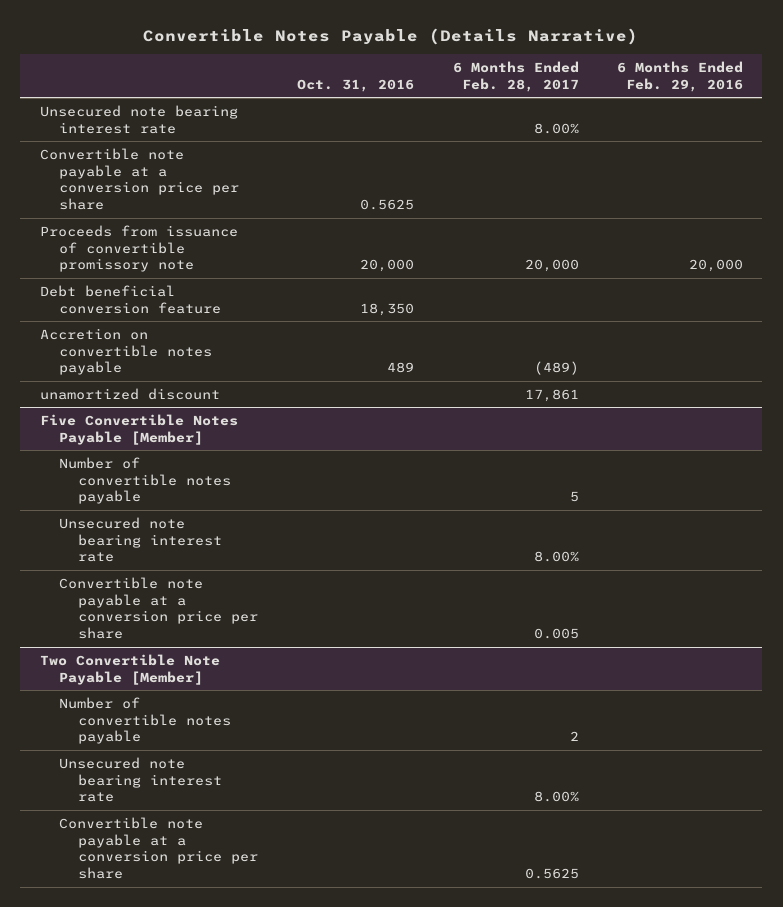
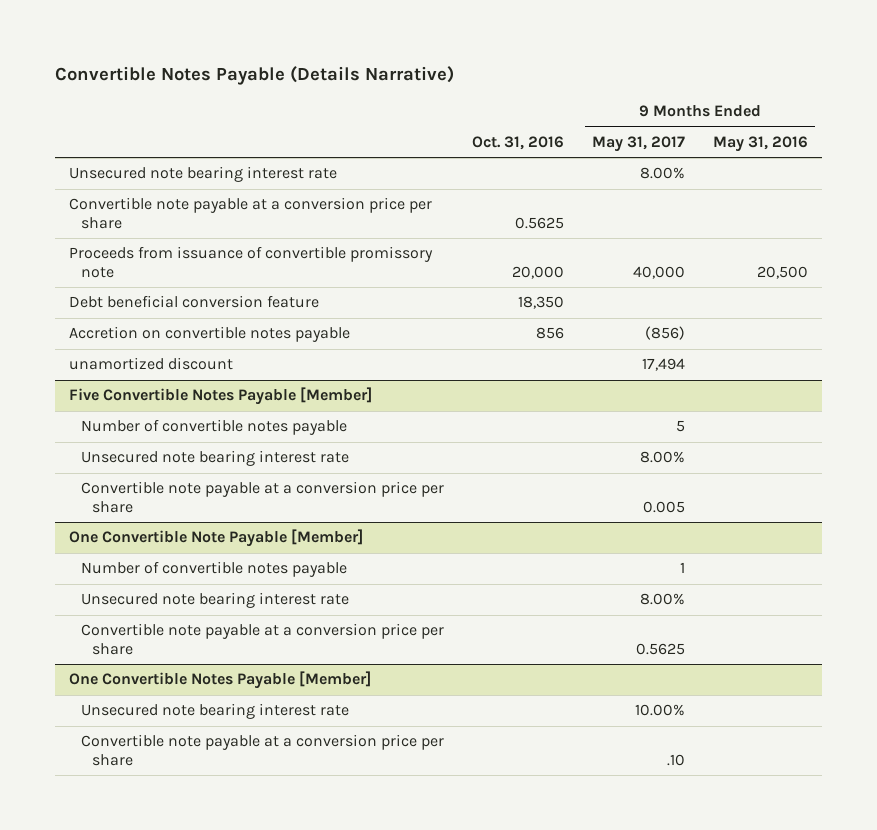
- | Oct. 31, 2016 | 6 Months Ended Feb. 28, 2017 | 6 Months Ended Feb. 29, 2016
+ | Oct. 31, 2016 | 9 Months Ended May 31, 2017 | 9 Months Ended May 31, 2016
- Accretion on convertible notes payable | 489 | (489) |
+ Accretion on convertible notes payable | 856 | (856) |
- Two Convertible Note Payable [Member]
- Number of convertible notes payable | | 2 |
- Unsecured note bearing interest rate | | 8.00% |
- Convertible note payable at a conversion price per share | | 0.5625 |
+ One Convertible Note Payable [Member]
+ Number of convertible notes payable | | 1 |
+ Unsecured note bearing interest rate | | 8.00% |
+ Convertible note payable at a conversion price per share | | 0.5625 |
+ One Convertible Notes Payable [Member]
+ Unsecured note bearing interest rate | | 10.00% |
+ Convertible note payable at a conversion price per share | | .10 |

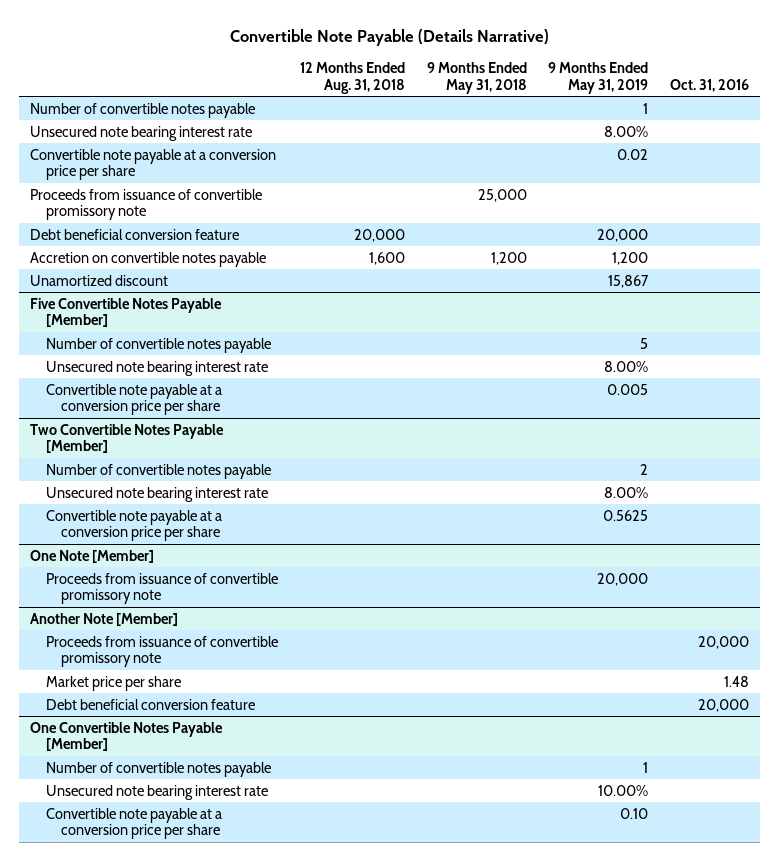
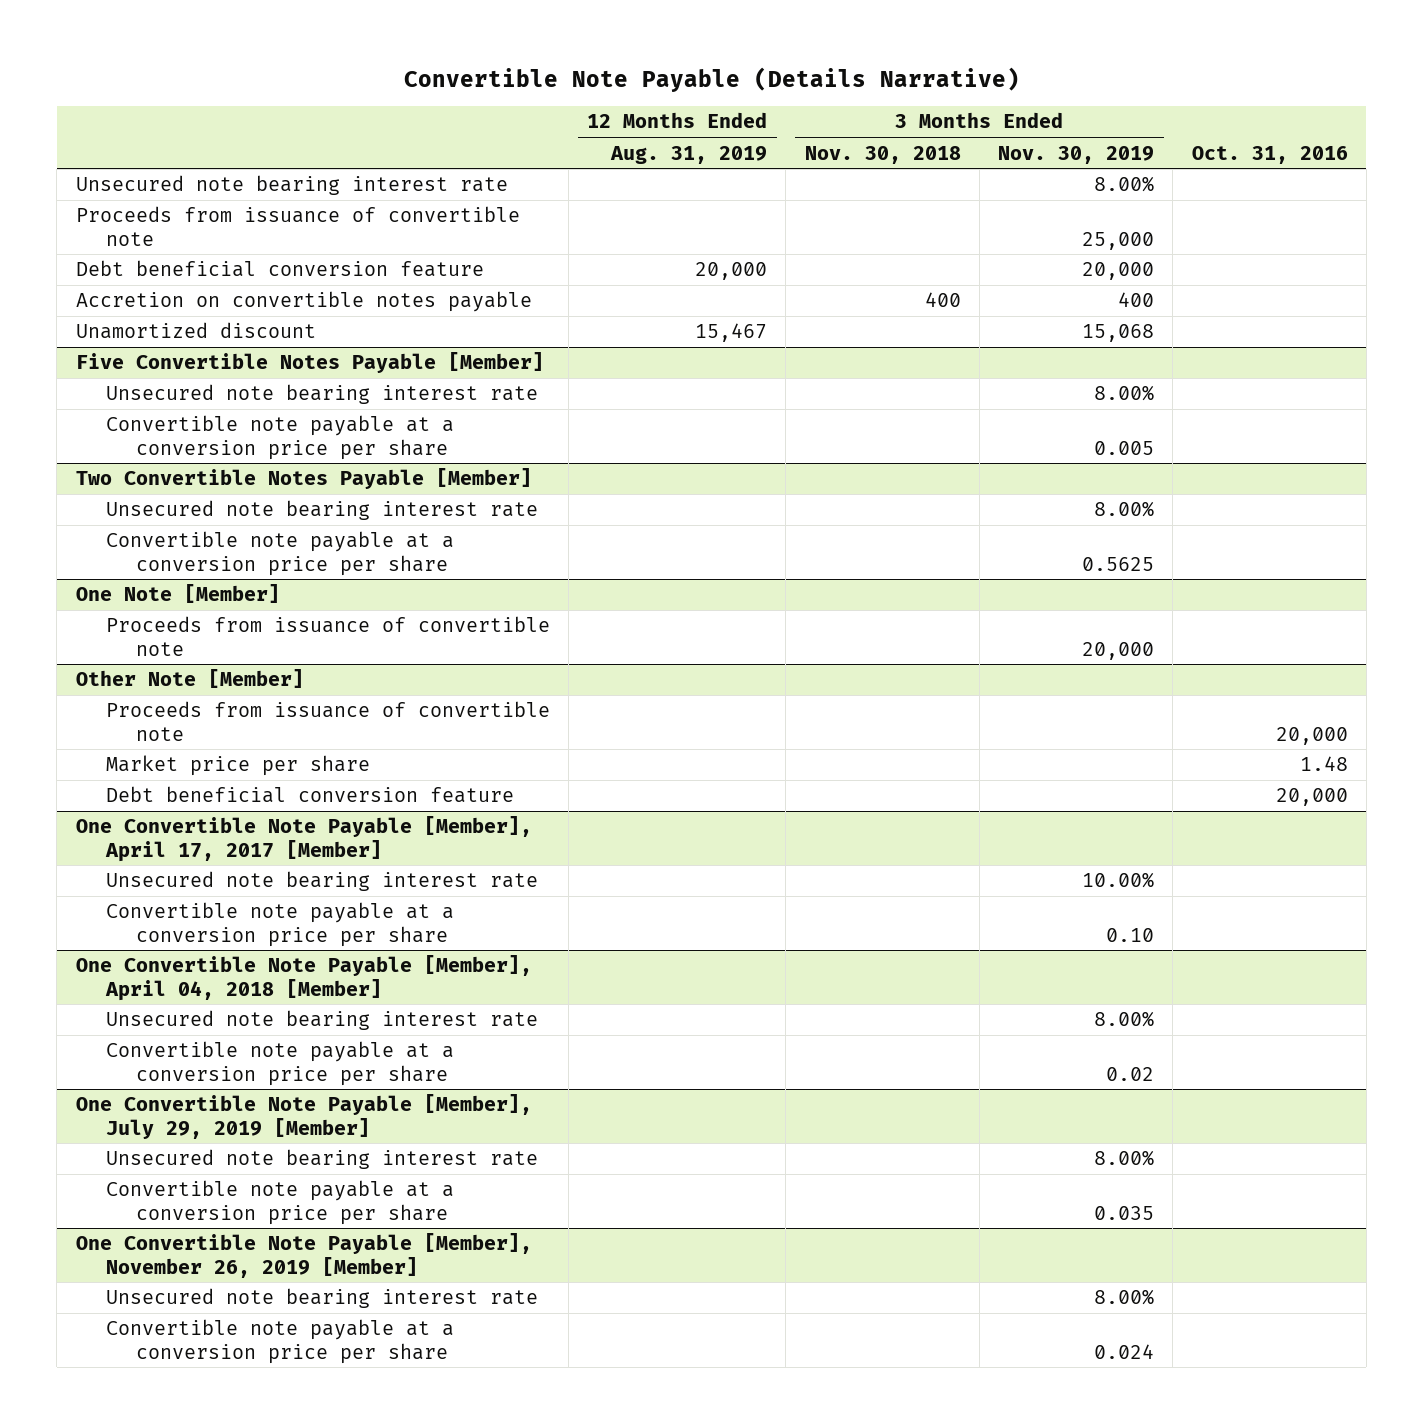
- | 12 Months Ended Aug. 31, 2018 | 9 Months Ended May 31, 2018 | 9 Months Ended May 31, 2019 | Oct. 31, 2016
+ | 12 Months Ended Aug. 31, 2019 | 3 Months Ended Nov. 30, 2018 | 3 Months Ended Nov. 30, 2019 | Oct. 31, 2016
- Number of convertible notes payable | | | 1 |
- Convertible note payable at a conversion price per share | | | 0.02 |
- Proceeds from issuance of convertible promissory note | | 25,000 | |
+ Proceeds from issuance of convertible note | | | 25,000 |
@ Five Convertible Notes Payable [Member]
- Number of convertible notes payable | | | 5 |
@ Two Convertible Notes Payable [Member]
- Number of convertible notes payable | | | 2 |
@ One Note [Member]
- Proceeds from issuance of convertible promissory note | | | 20,000 |
- Another Note [Member]
- Proceeds from issuance of convertible promissory note | | | | 20,000
@ One Note [Member]
+ Proceeds from issuance of convertible note | | | 20,000 |
+ Other Note [Member]
+ Proceeds from issuance of convertible note | | | | 20,000
- One Convertible Notes Payable [Member]
- Number of convertible notes payable | | | 1 |
- Unsecured note bearing interest rate | | | 10.00% |
- Convertible note payable at a conversion price per share | | | 0.10 |
+ One Convertible Note Payable [Member], April 17, 2017 [Member]
+ Unsecured note bearing interest rate | | | 10.00% |
+ Convertible note payable at a conversion price per share | | | 0.10 |
+ One Convertible Note Payable [Member], April 04, 2018 [Member]
+ Unsecured note bearing interest rate | | | 8.00% |
+ Convertible note payable at a conversion price per share | | | 0.02 |
+ One Convertible Note Payable [Member], July 29, 2019 [Member]
+ Unsecured note bearing interest rate | | | 8.00% |
+ Convertible note payable at a conversion price per share | | | 0.035 |
+ One Convertible Note Payable [Member], November 26, 2019 [Member]
+ Unsecured note bearing interest rate | | | 8.00% |
+ Convertible note payable at a conversion price per share | | | 0.024 |

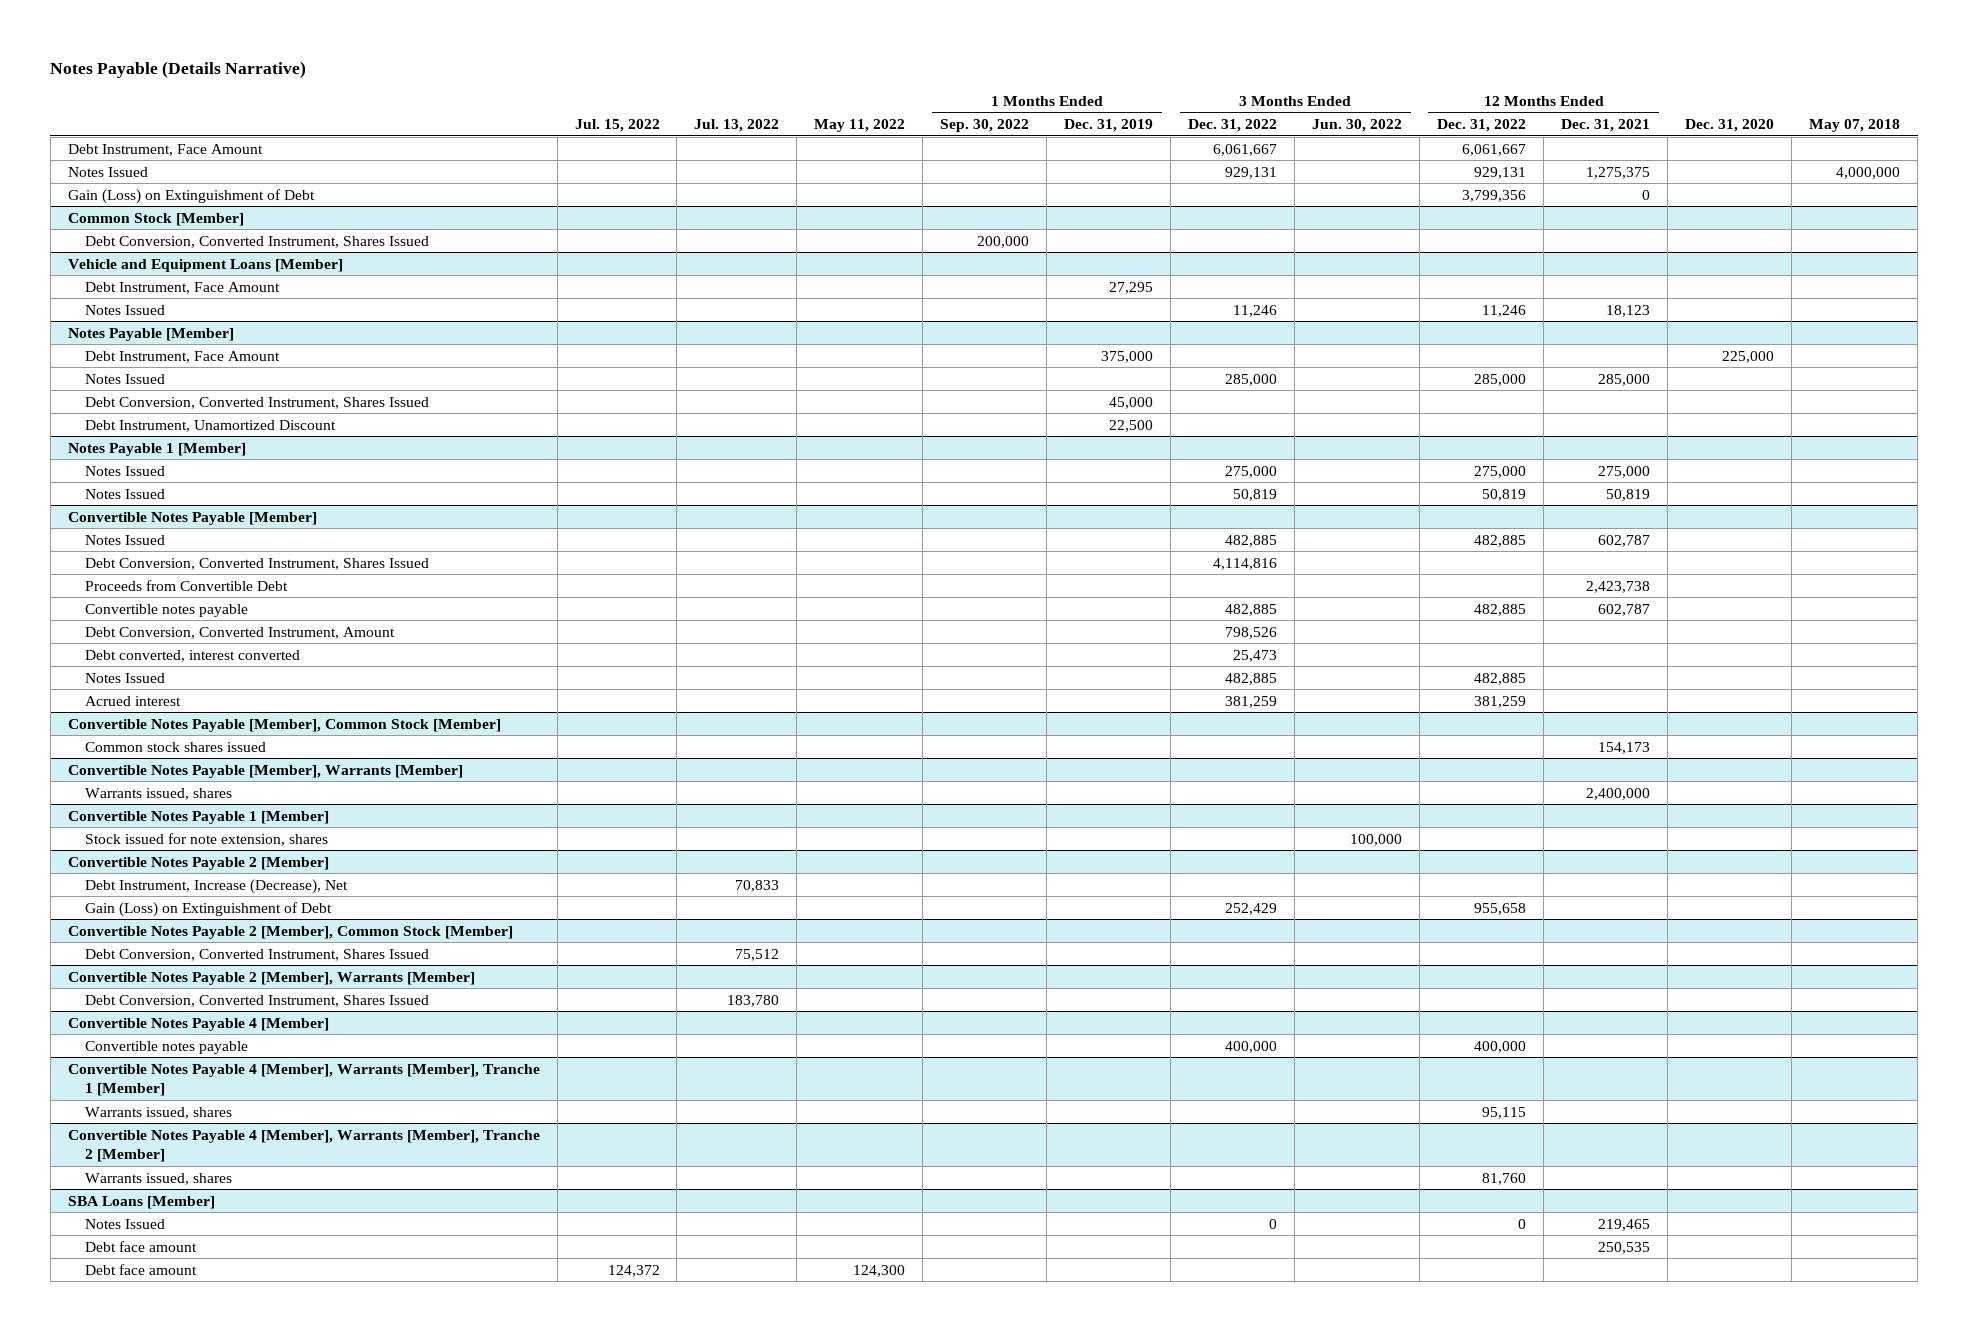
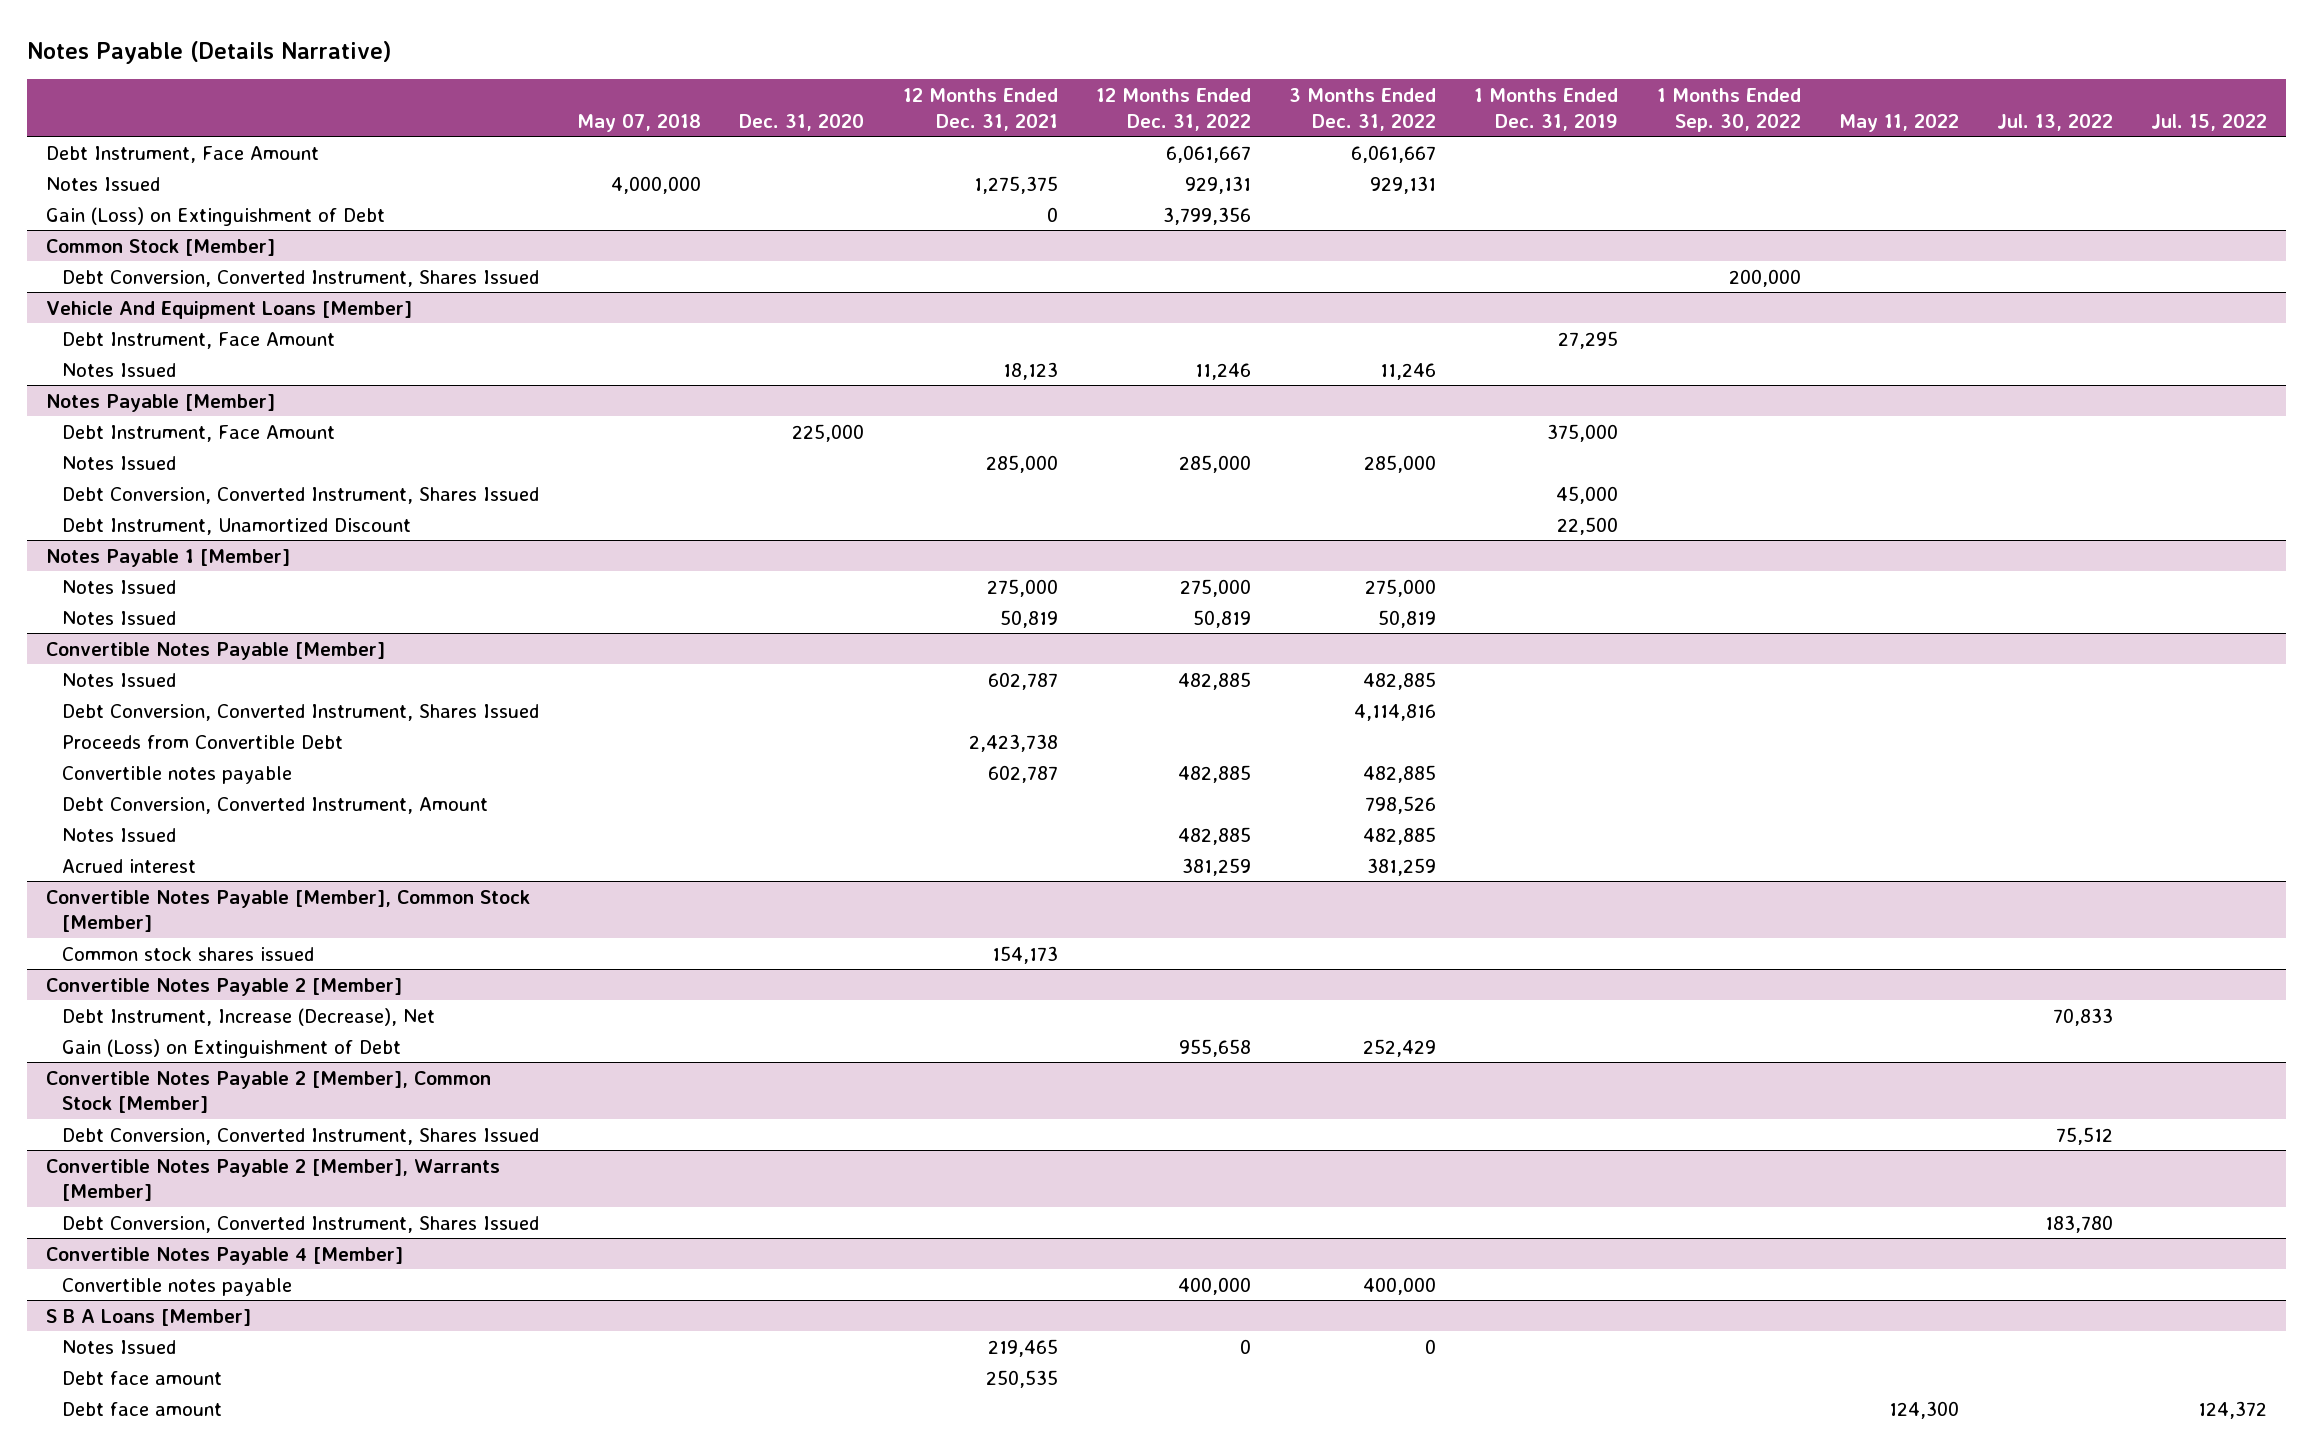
- | Jul. 15, 2022 | Jul. 13, 2022 | May 11, 2022 | 1 Months Ended Sep. 30, 2022 | 1 Months Ended Dec. 31, 2019 | 3 Months Ended Dec. 31, 2022 | 3 Months Ended Jun. 30, 2022 | 12 Months Ended Dec. 31, 2022 | 12 Months Ended Dec. 31, 2021 | Dec. 31, 2020 | May 07, 2018
+ | May 07, 2018 | Dec. 31, 2020 | 12 Months Ended Dec. 31, 2021 | 12 Months Ended Dec. 31, 2022 | 3 Months Ended Dec. 31, 2022 | 1 Months Ended Dec. 31, 2019 | 1 Months Ended Sep. 30, 2022 | May 11, 2022 | Jul. 13, 2022 | Jul. 15, 2022
- Vehicle and Equipment Loans [Member]
+ Vehicle And Equipment Loans [Member]
@ Convertible Notes Payable [Member]
- Debt converted, interest converted | | | | | | 25,473 | | | | |
- Convertible Notes Payable [Member], Warrants [Member]
- Warrants issued, shares | | | | | | | | | 2,400,000 | |
- Convertible Notes Payable 1 [Member]
- Stock issued for note extension, shares | | | | | | | 100,000 | | | |
- Convertible Notes Payable 4 [Member], Warrants [Member], Tranche 1 [Member]
- Warrants issued, shares | | | | | | | | 95,115 | | |
- Convertible Notes Payable 4 [Member], Warrants [Member], Tranche 2 [Member]
- Warrants issued, shares | | | | | | | | 81,760 | | |
- SBA Loans [Member]
+ S B A Loans [Member]

